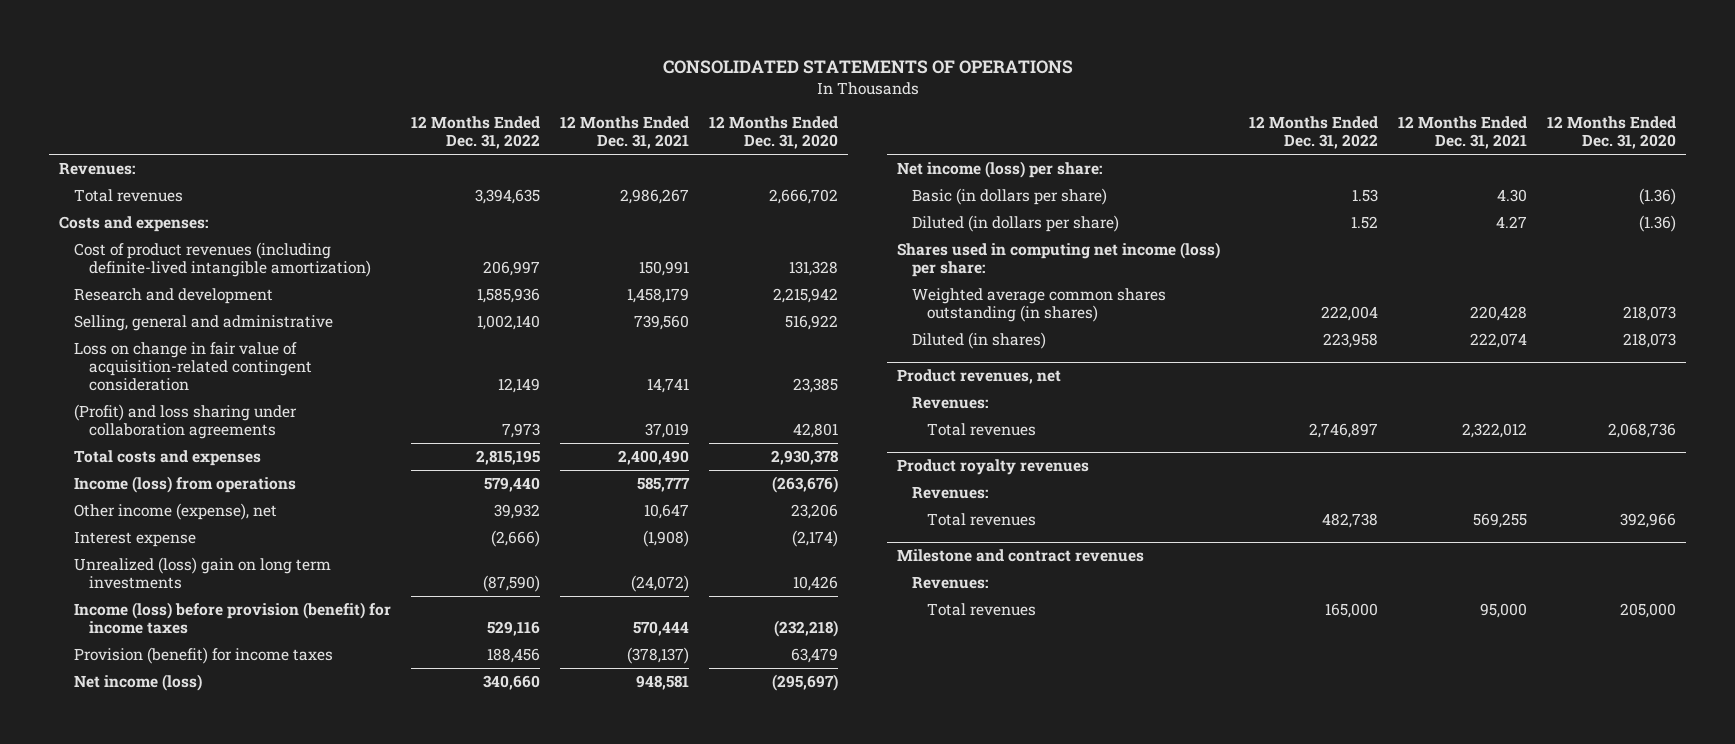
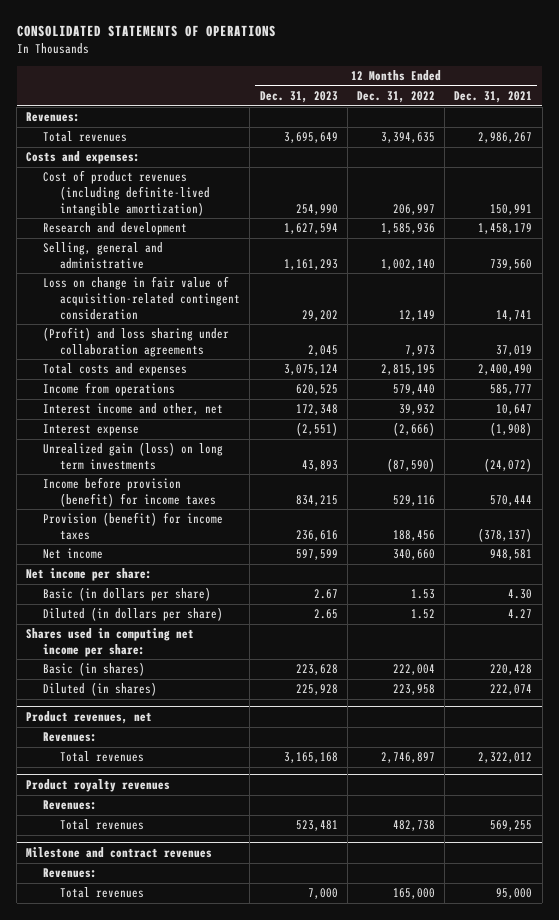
- | 12 Months Ended Dec. 31, 2022 | 12 Months Ended Dec. 31, 2021 | 12 Months Ended Dec. 31, 2020
+ | 12 Months Ended Dec. 31, 2023 | 12 Months Ended Dec. 31, 2022 | 12 Months Ended Dec. 31, 2021
- Income (loss) from operations | 579,440 | 585,777 | (263,676)
- Other income (expense), net | 39,932 | 10,647 | 23,206
+ Income from operations | 620,525 | 579,440 | 585,777
+ Interest income and other, net | 172,348 | 39,932 | 10,647
- Unrealized (loss) gain on long term investments | (87,590) | (24,072) | 10,426
- Income (loss) before provision (benefit) for income taxes | 529,116 | 570,444 | (232,218)
+ Unrealized gain (loss) on long term investments | 43,893 | (87,590) | (24,072)
+ Income before provision (benefit) for income taxes | 834,215 | 529,116 | 570,444
- Net income (loss) | 340,660 | 948,581 | (295,697)
- Net income (loss) per share:
+ Net income | 597,599 | 340,660 | 948,581
+ Net income per share:
- Shares used in computing net income (loss) per share:
- Weighted average common shares outstanding (in shares) | 222,004 | 220,428 | 218,073
+ Shares used in computing net income per share:
+ Basic (in shares) | 223,628 | 222,004 | 220,428

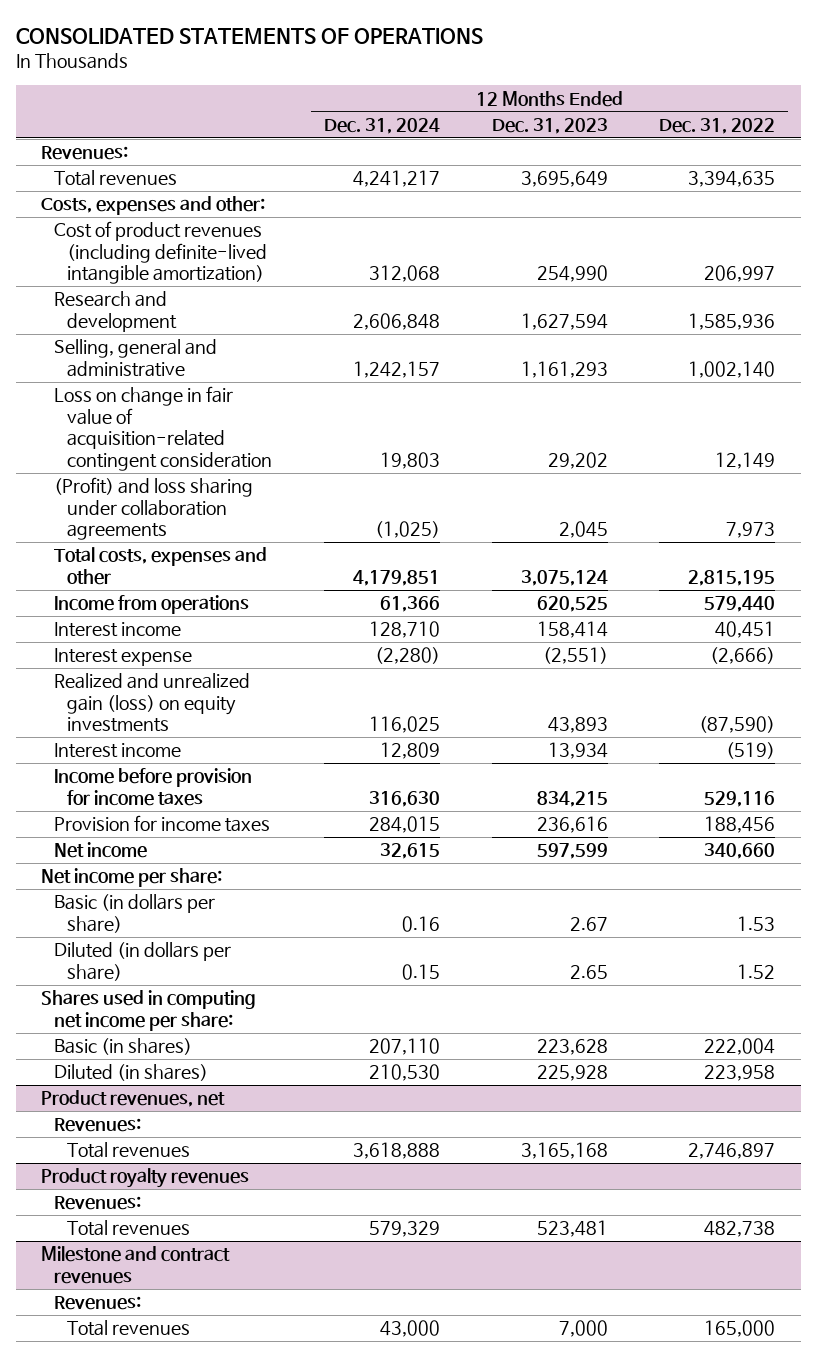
- | 12 Months Ended Dec. 31, 2023 | 12 Months Ended Dec. 31, 2022 | 12 Months Ended Dec. 31, 2021
+ | 12 Months Ended Dec. 31, 2024 | 12 Months Ended Dec. 31, 2023 | 12 Months Ended Dec. 31, 2022
- Costs and expenses:
+ Costs, expenses and other:
- Total costs and expenses | 3,075,124 | 2,815,195 | 2,400,490
+ Total costs, expenses and other | 4,179,851 | 3,075,124 | 2,815,195
- Interest income and other, net | 172,348 | 39,932 | 10,647
+ Interest income | 128,710 | 158,414 | 40,451
- Unrealized gain (loss) on long term investments | 43,893 | (87,590) | (24,072)
- Income before provision (benefit) for income taxes | 834,215 | 529,116 | 570,444
- Provision (benefit) for income taxes | 236,616 | 188,456 | (378,137)
+ Realized and unrealized gain (loss) on equity investments | 116,025 | 43,893 | (87,590)
+ Interest income | 12,809 | 13,934 | (519)
+ Income before provision for income taxes | 316,630 | 834,215 | 529,116
+ Provision for income taxes | 284,015 | 236,616 | 188,456

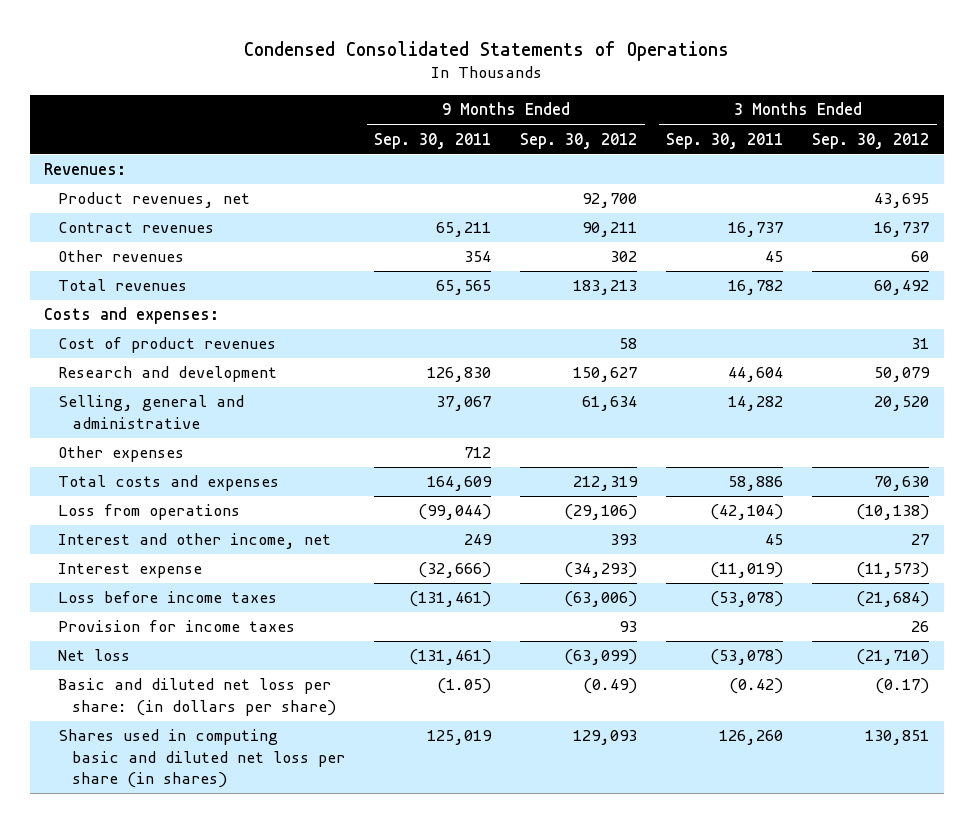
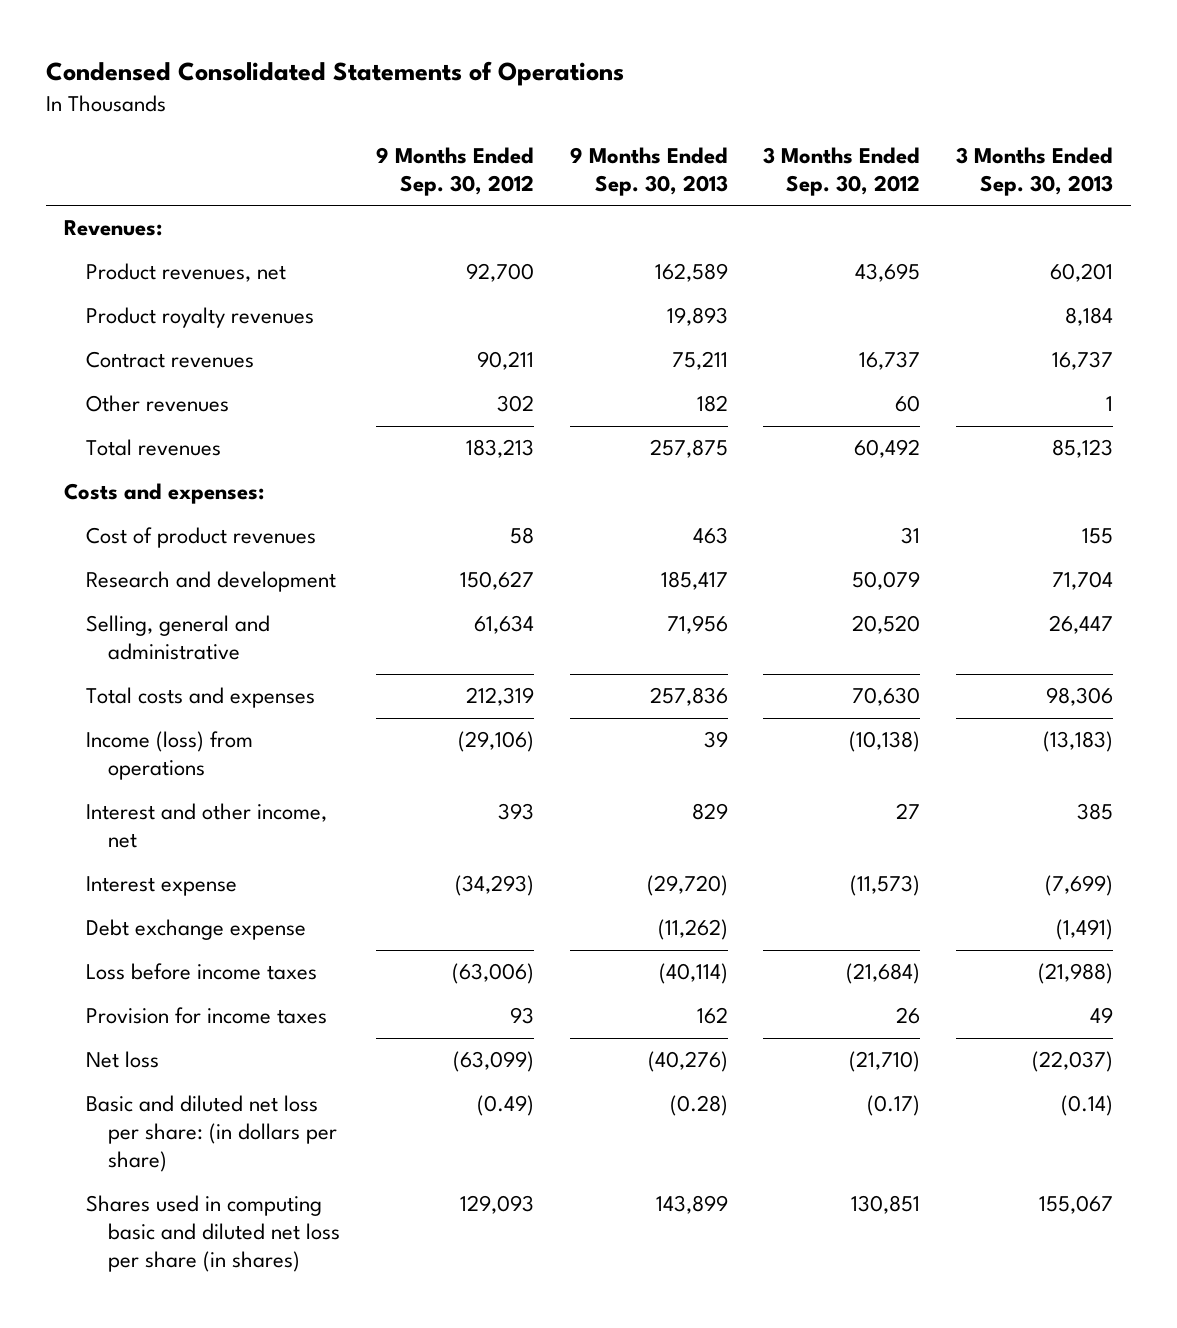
- | 9 Months Ended Sep. 30, 2011 | 9 Months Ended Sep. 30, 2012 | 3 Months Ended Sep. 30, 2011 | 3 Months Ended Sep. 30, 2012
+ | 9 Months Ended Sep. 30, 2012 | 9 Months Ended Sep. 30, 2013 | 3 Months Ended Sep. 30, 2012 | 3 Months Ended Sep. 30, 2013
+ Product royalty revenues | | 19,893 | | 8,184
- Other expenses | 712 | | |
- Loss from operations | (99,044) | (29,106) | (42,104) | (10,138)
+ Income (loss) from operations | (29,106) | 39 | (10,138) | (13,183)
+ Debt exchange expense | | (11,262) | | (1,491)

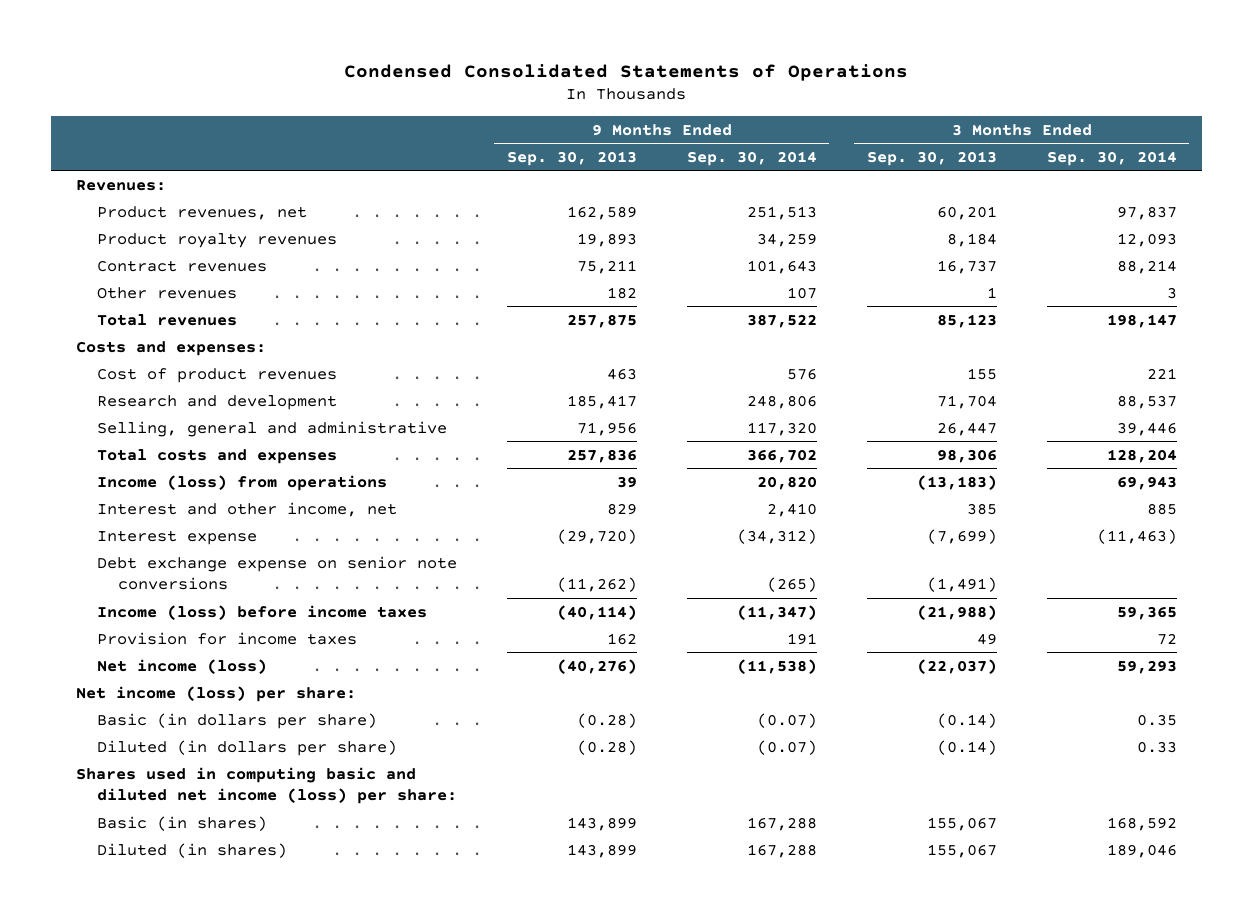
- | 9 Months Ended Sep. 30, 2012 | 9 Months Ended Sep. 30, 2013 | 3 Months Ended Sep. 30, 2012 | 3 Months Ended Sep. 30, 2013
+ | 9 Months Ended Sep. 30, 2013 | 9 Months Ended Sep. 30, 2014 | 3 Months Ended Sep. 30, 2013 | 3 Months Ended Sep. 30, 2014
- Debt exchange expense | | (11,262) | | (1,491)
- Loss before income taxes | (63,006) | (40,114) | (21,684) | (21,988)
+ Debt exchange expense on senior note conversions | (11,262) | (265) | (1,491) |
+ Income (loss) before income taxes | (40,114) | (11,347) | (21,988) | 59,365
- Net loss | (63,099) | (40,276) | (21,710) | (22,037)
- Basic and diluted net loss per share: (in dollars per share) | (0.49) | (0.28) | (0.17) | (0.14)
- Shares used in computing basic and diluted net loss per share (in shares) | 129,093 | 143,899 | 130,851 | 155,067
+ Net income (loss) | (40,276) | (11,538) | (22,037) | 59,293
+ Net income (loss) per share:
+ Basic (in dollars per share) | (0.28) | (0.07) | (0.14) | 0.35
+ Diluted (in dollars per share) | (0.28) | (0.07) | (0.14) | 0.33
+ Shares used in computing basic and diluted net income (loss) per share:
+ Basic (in shares) | 143,899 | 167,288 | 155,067 | 168,592
+ Diluted (in shares) | 143,899 | 167,288 | 155,067 | 189,046

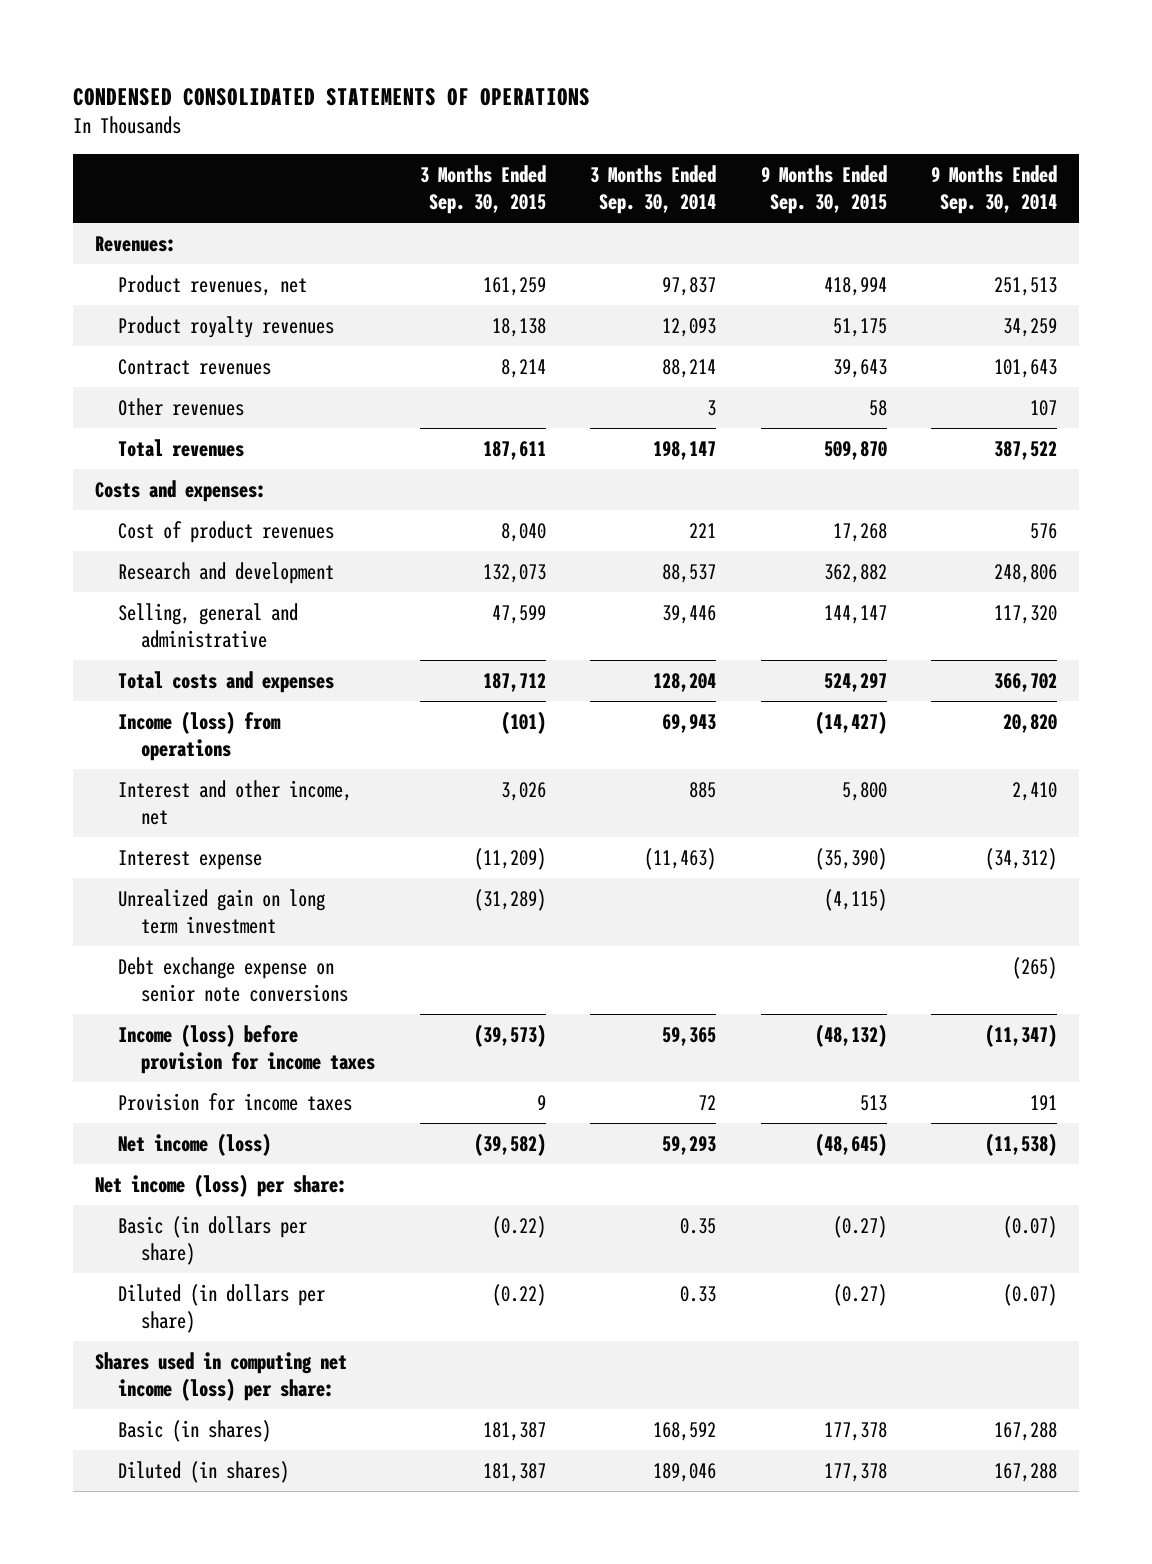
- Condensed Consolidated Statements of Operations
+ CONDENSED CONSOLIDATED STATEMENTS OF OPERATIONS
- | 9 Months Ended Sep. 30, 2013 | 9 Months Ended Sep. 30, 2014 | 3 Months Ended Sep. 30, 2013 | 3 Months Ended Sep. 30, 2014
+ | 3 Months Ended Sep. 30, 2015 | 3 Months Ended Sep. 30, 2014 | 9 Months Ended Sep. 30, 2015 | 9 Months Ended Sep. 30, 2014
+ Unrealized gain on long term investment | (31,289) | | (4,115) |
- Income (loss) before income taxes | (40,114) | (11,347) | (21,988) | 59,365
+ Income (loss) before provision for income taxes | (39,573) | 59,365 | (48,132) | (11,347)
- Shares used in computing basic and diluted net income (loss) per share:
+ Shares used in computing net income (loss) per share:

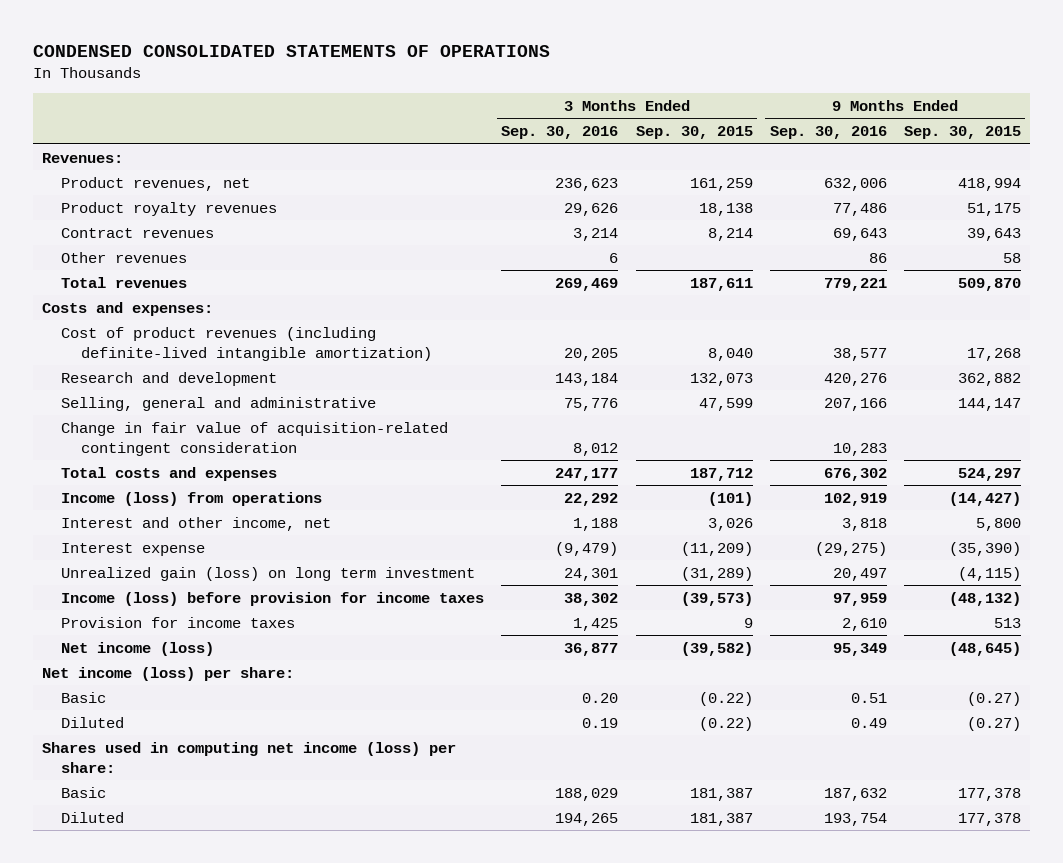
- | 3 Months Ended Sep. 30, 2015 | 3 Months Ended Sep. 30, 2014 | 9 Months Ended Sep. 30, 2015 | 9 Months Ended Sep. 30, 2014
+ | 3 Months Ended Sep. 30, 2016 | 3 Months Ended Sep. 30, 2015 | 9 Months Ended Sep. 30, 2016 | 9 Months Ended Sep. 30, 2015
- Cost of product revenues | 8,040 | 221 | 17,268 | 576
+ Cost of product revenues (including definite-lived intangible amortization) | 20,205 | 8,040 | 38,577 | 17,268
+ Change in fair value of acquisition-related contingent consideration | 8,012 | | 10,283 |
- Unrealized gain on long term investment | (31,289) | | (4,115) |
- Debt exchange expense on senior note conversions | | | | (265)
+ Unrealized gain (loss) on long term investment | 24,301 | (31,289) | 20,497 | (4,115)
- Basic (in dollars per share) | (0.22) | 0.35 | (0.27) | (0.07)
- Diluted (in dollars per share) | (0.22) | 0.33 | (0.27) | (0.07)
+ Basic | 0.20 | (0.22) | 0.51 | (0.27)
+ Diluted | 0.19 | (0.22) | 0.49 | (0.27)
- Basic (in shares) | 181,387 | 168,592 | 177,378 | 167,288
- Diluted (in shares) | 181,387 | 189,046 | 177,378 | 167,288
+ Basic | 188,029 | 181,387 | 187,632 | 177,378
+ Diluted | 194,265 | 181,387 | 193,754 | 177,378

